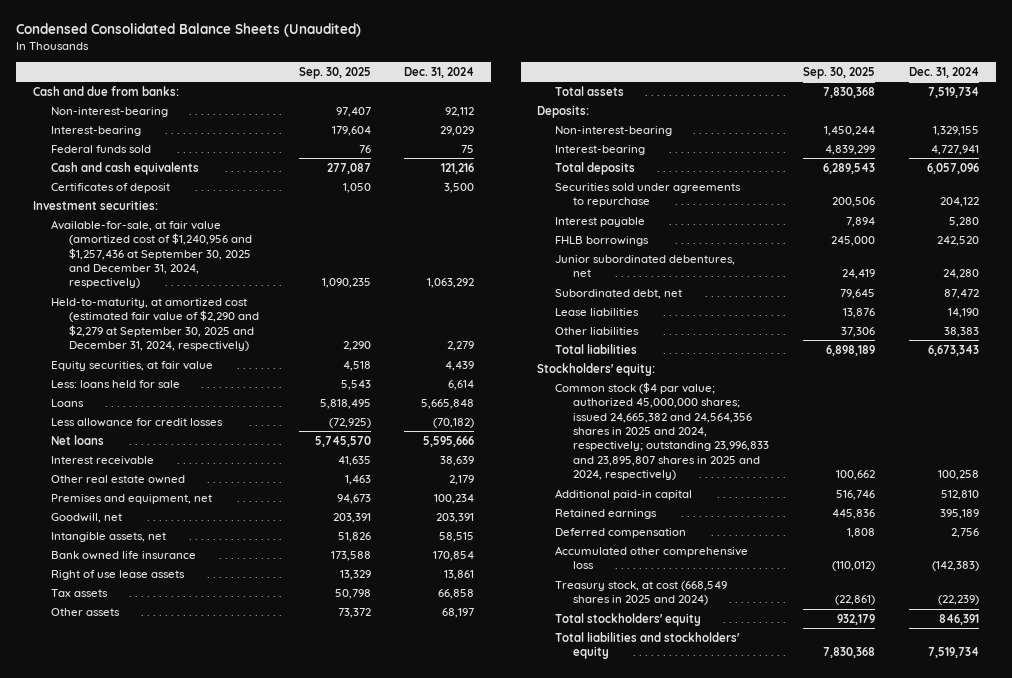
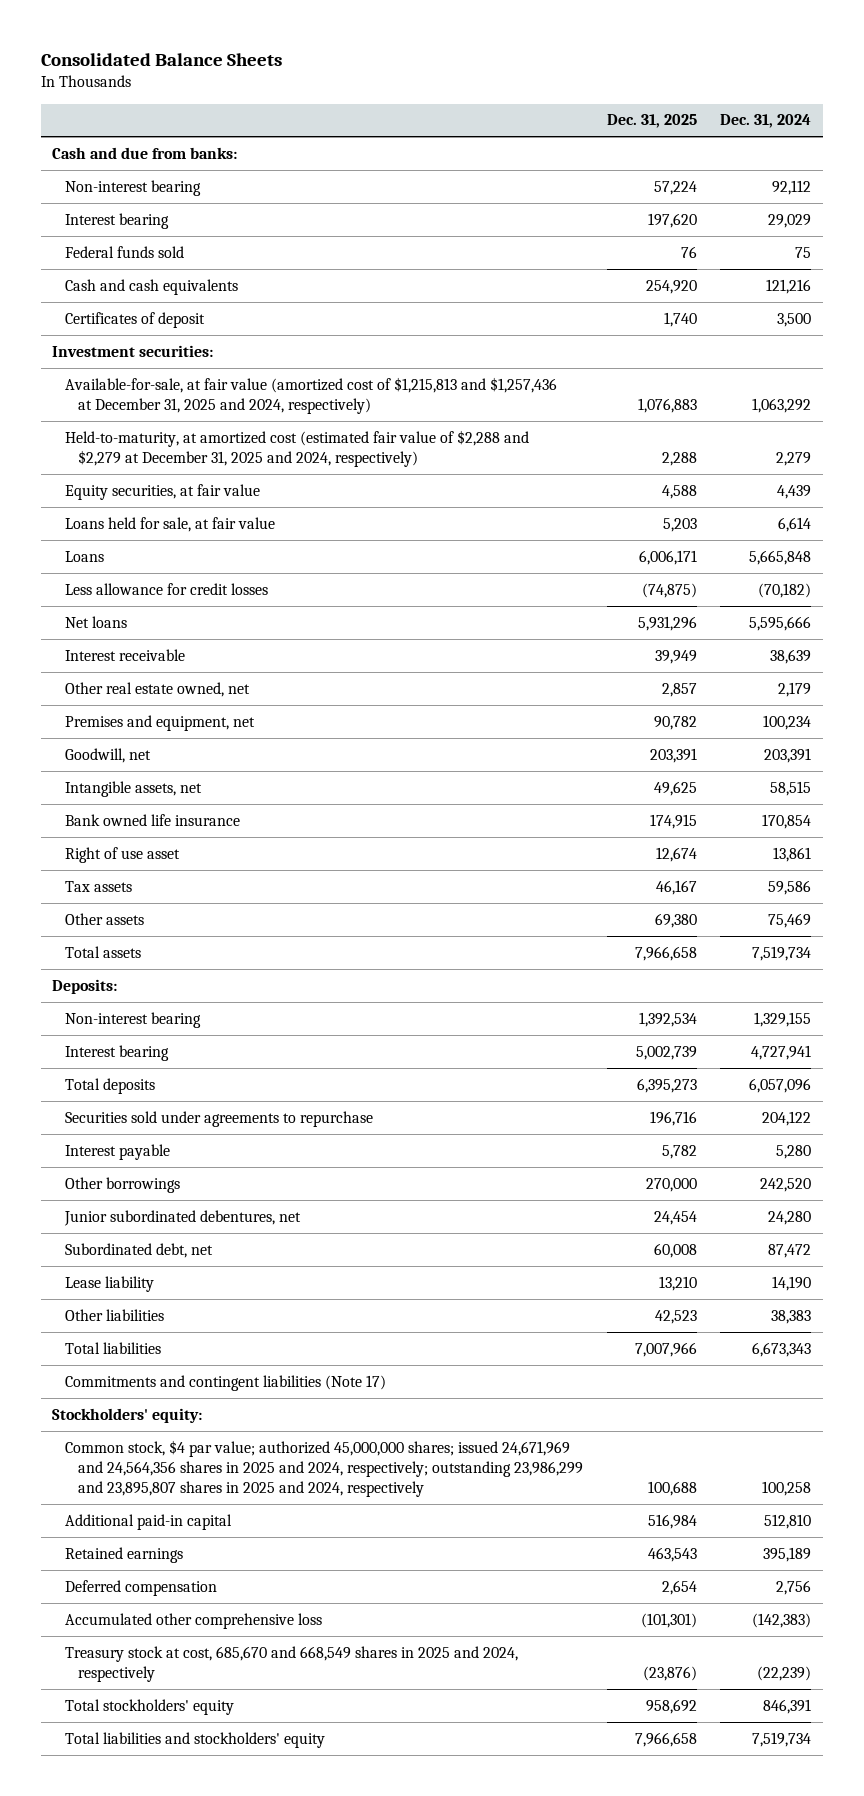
- Condensed Consolidated Balance Sheets (Unaudited)
+ Consolidated Balance Sheets
- | Sep. 30, 2025 | Dec. 31, 2024
+ | Dec. 31, 2025 | Dec. 31, 2024
- Non-interest-bearing | 97,407 | 92,112
- Interest-bearing | 179,604 | 29,029
+ Non-interest bearing | 57,224 | 92,112
+ Interest bearing | 197,620 | 29,029
- Available-for-sale, at fair value (amortized cost of $1,240,956 and $1,257,436 at September 30, 2025 and December 31, 2024, respectively) | 1,090,235 | 1,063,292
- Held-to-maturity, at amortized cost (estimated fair value of $2,290 and $2,279 at September 30, 2025 and December 31, 2024, respectively) | 2,290 | 2,279
+ Available-for-sale, at fair value (amortized cost of $1,215,813 and $1,257,436 at December 31, 2025 and 2024, respectively) | 1,076,883 | 1,063,292
+ Held-to-maturity, at amortized cost (estimated fair value of $2,288 and $2,279 at December 31, 2025 and 2024, respectively) | 2,288 | 2,279
- Less: loans held for sale | 5,543 | 6,614
+ Loans held for sale, at fair value | 5,203 | 6,614
- Other real estate owned | 1,463 | 2,179
+ Other real estate owned, net | 2,857 | 2,179
- Right of use lease assets | 13,329 | 13,861
- Tax assets | 50,798 | 66,858
- Other assets | 73,372 | 68,197
+ Right of use asset | 12,674 | 13,861
+ Tax assets | 46,167 | 59,586
+ Other assets | 69,380 | 75,469
- Non-interest-bearing | 1,450,244 | 1,329,155
- Interest-bearing | 4,839,299 | 4,727,941
+ Non-interest bearing | 1,392,534 | 1,329,155
+ Interest bearing | 5,002,739 | 4,727,941
- FHLB borrowings | 245,000 | 242,520
+ Other borrowings | 270,000 | 242,520
- Lease liabilities | 13,876 | 14,190
+ Lease liability | 13,210 | 14,190
+ Commitments and contingent liabilities (Note 17)
- Common stock ($4 par value; authorized 45,000,000 shares; issued 24,665,382 and 24,564,356 shares in 2025 and 2024, respectively; outstanding 23,996,833 and 23,895,807 shares in 2025 and 2024, respectively) | 100,662 | 100,258
+ Common stock, $4 par value; authorized 45,000,000 shares; issued 24,671,969 and 24,564,356 shares in 2025 and 2024, respectively; outstanding 23,986,299 and 23,895,807 shares in 2025 and 2024, respectively | 100,688 | 100,258
- Treasury stock, at cost (668,549 shares in 2025 and 2024) | (22,861) | (22,239)
+ Treasury stock at cost, 685,670 and 668,549 shares in 2025 and 2024, respectively | (23,876) | (22,239)

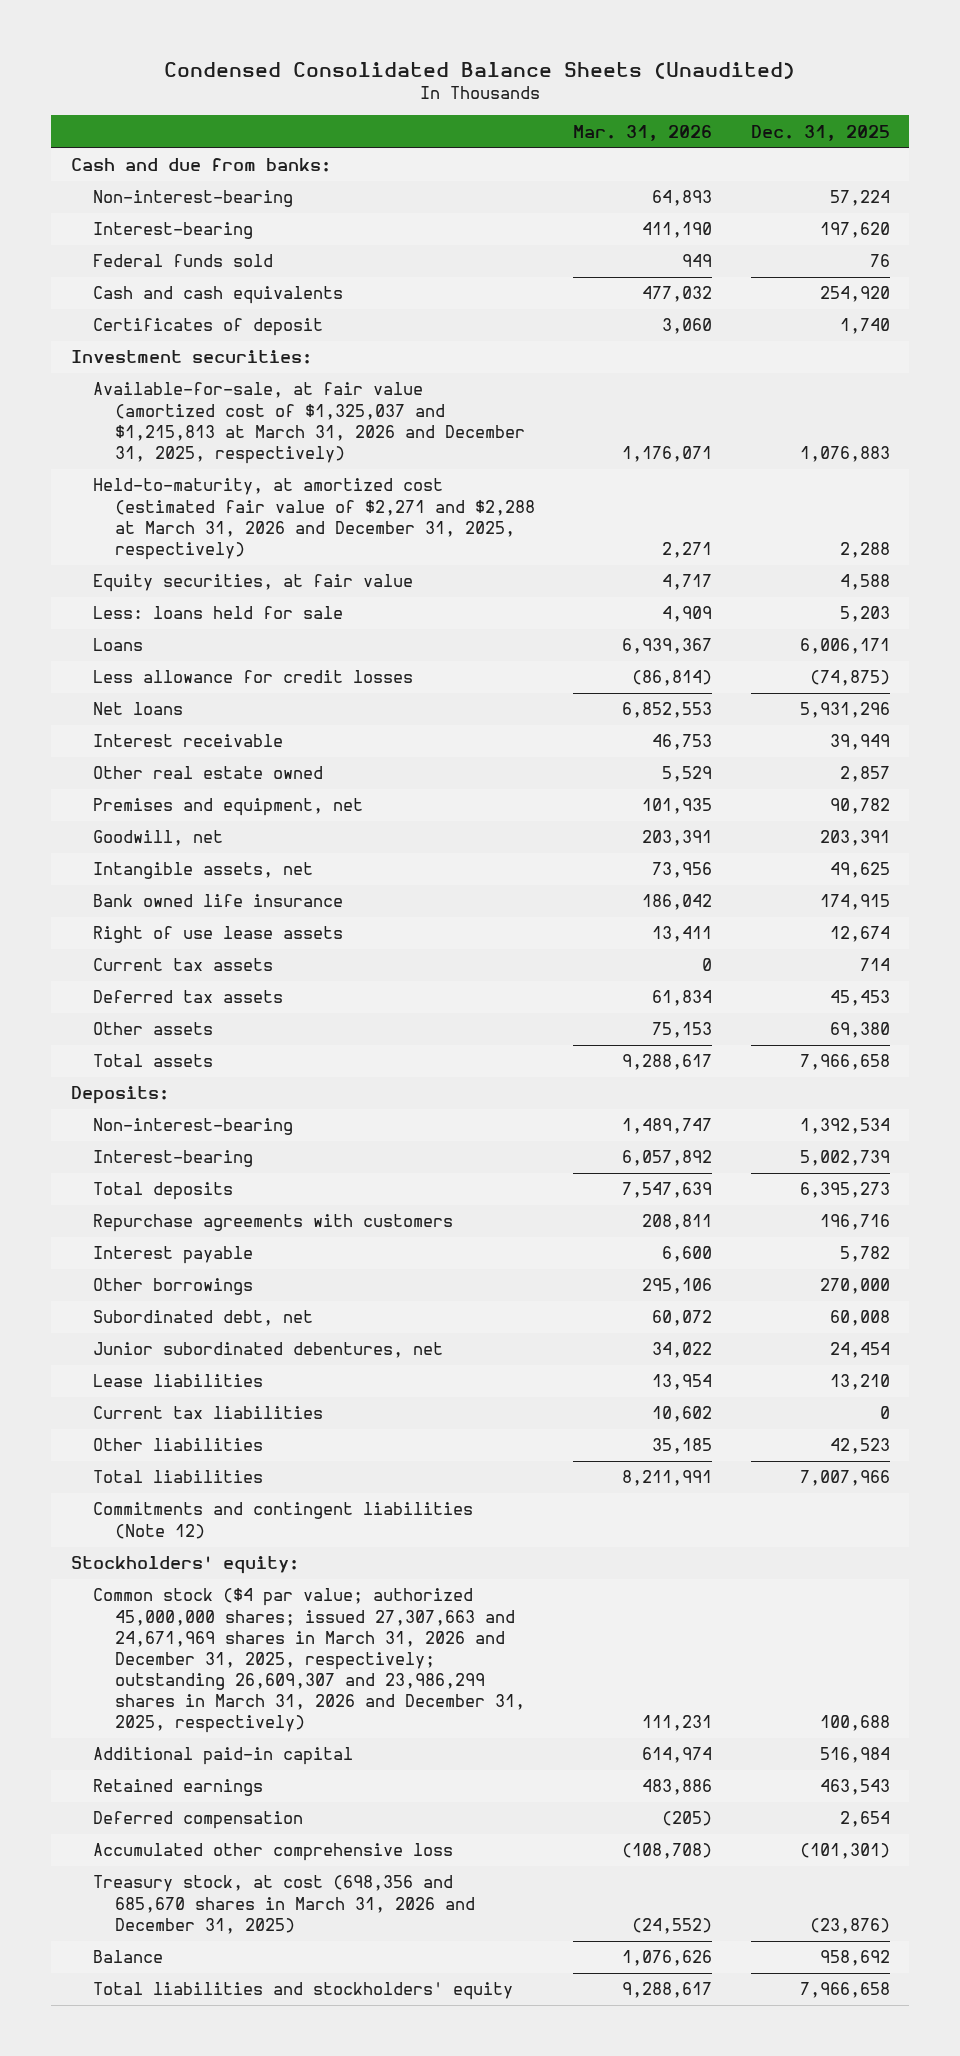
- Consolidated Balance Sheets
+ Condensed Consolidated Balance Sheets (Unaudited)
- | Dec. 31, 2025 | Dec. 31, 2024
+ | Mar. 31, 2026 | Dec. 31, 2025
- Non-interest bearing | 57,224 | 92,112
- Interest bearing | 197,620 | 29,029
+ Non-interest-bearing | 64,893 | 57,224
+ Interest-bearing | 411,190 | 197,620
- Available-for-sale, at fair value (amortized cost of $1,215,813 and $1,257,436 at December 31, 2025 and 2024, respectively) | 1,076,883 | 1,063,292
- Held-to-maturity, at amortized cost (estimated fair value of $2,288 and $2,279 at December 31, 2025 and 2024, respectively) | 2,288 | 2,279
+ Available-for-sale, at fair value (amortized cost of $1,325,037 and $1,215,813 at March 31, 2026 and December 31, 2025, respectively) | 1,176,071 | 1,076,883
+ Held-to-maturity, at amortized cost (estimated fair value of $2,271 and $2,288 at March 31, 2026 and December 31, 2025, respectively) | 2,271 | 2,288
- Loans held for sale, at fair value | 5,203 | 6,614
+ Less: loans held for sale | 4,909 | 5,203
- Other real estate owned, net | 2,857 | 2,179
+ Other real estate owned | 5,529 | 2,857
- Right of use asset | 12,674 | 13,861
- Tax assets | 46,167 | 59,586
+ Right of use lease assets | 13,411 | 12,674
+ Current tax assets | 0 | 714
+ Deferred tax assets | 61,834 | 45,453
- Non-interest bearing | 1,392,534 | 1,329,155
- Interest bearing | 5,002,739 | 4,727,941
+ Non-interest-bearing | 1,489,747 | 1,392,534
+ Interest-bearing | 6,057,892 | 5,002,739
- Securities sold under agreements to repurchase | 196,716 | 204,122
+ Repurchase agreements with customers | 208,811 | 196,716
- Lease liability | 13,210 | 14,190
moved down: Junior subordinated debentures, net | 34,022 | 24,454
+ Lease liabilities | 13,954 | 13,210
+ Current tax liabilities | 10,602 | 0
- Commitments and contingent liabilities (Note 17)
+ Commitments and contingent liabilities (Note 12)
- Common stock, $4 par value; authorized 45,000,000 shares; issued 24,671,969 and 24,564,356 shares in 2025 and 2024, respectively; outstanding 23,986,299 and 23,895,807 shares in 2025 and 2024, respectively | 100,688 | 100,258
+ Common stock ($4 par value; authorized 45,000,000 shares; issued 27,307,663 and 24,671,969 shares in March 31, 2026 and December 31, 2025, respectively; outstanding 26,609,307 and 23,986,299 shares in March 31, 2026 and December 31, 2025, respectively) | 111,231 | 100,688
- Treasury stock at cost, 685,670 and 668,549 shares in 2025 and 2024, respectively | (23,876) | (22,239)
- Total stockholders' equity | 958,692 | 846,391
+ Treasury stock, at cost (698,356 and 685,670 shares in March 31, 2026 and December 31, 2025) | (24,552) | (23,876)
+ Balance | 1,076,626 | 958,692

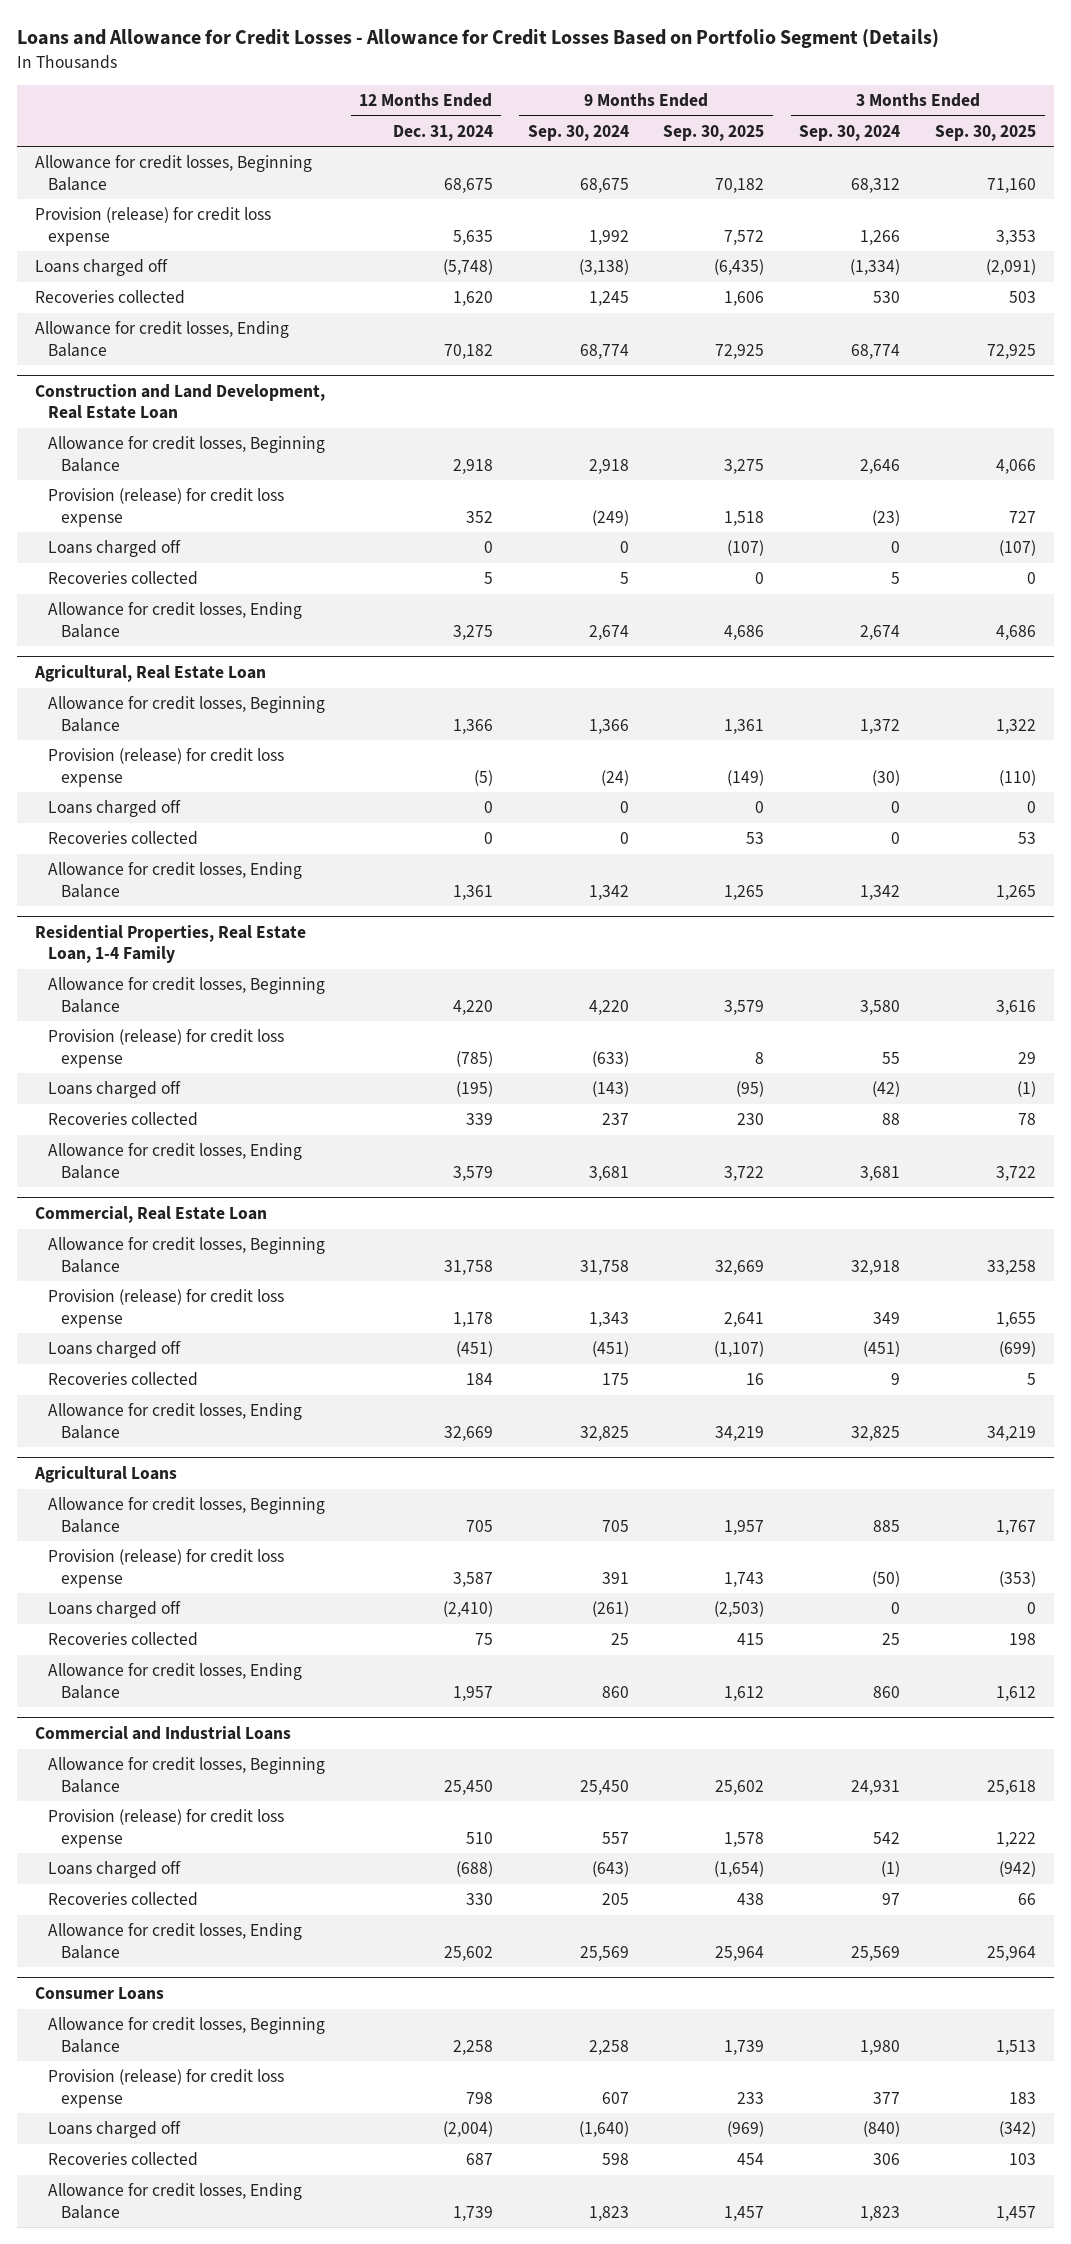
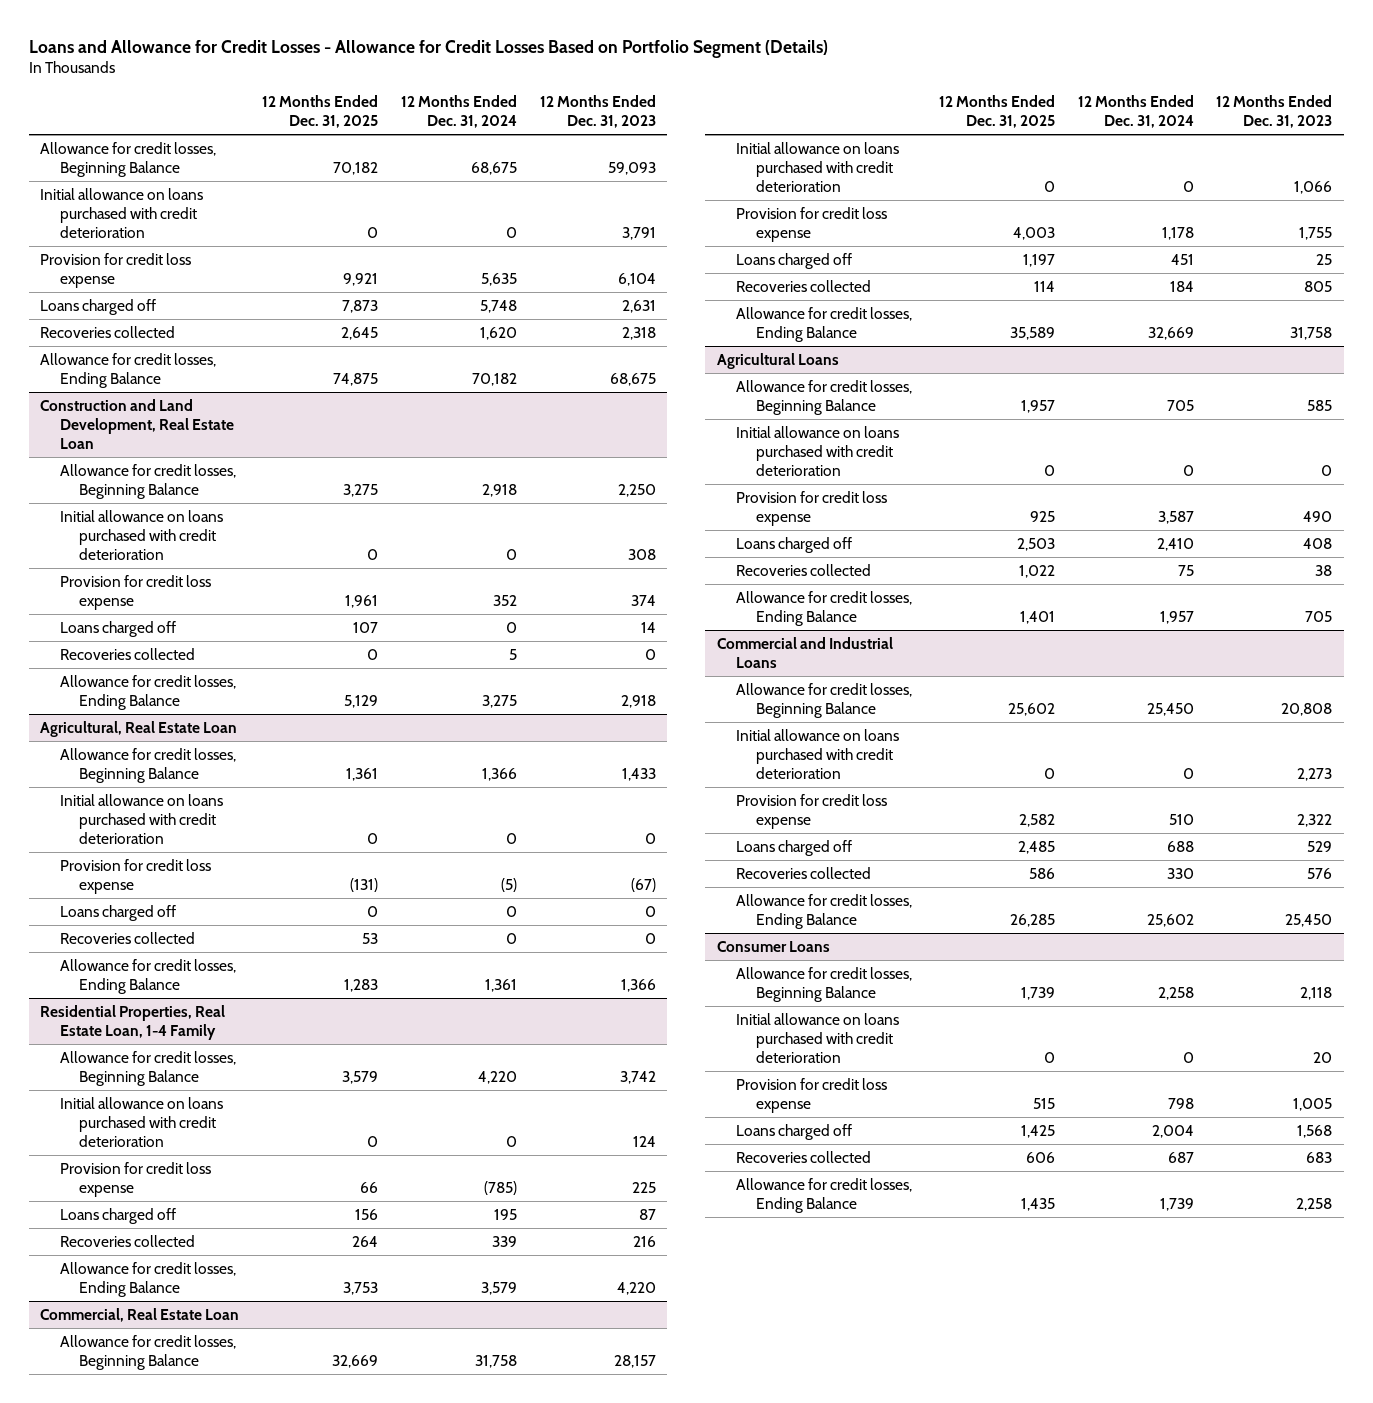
- | 12 Months Ended Dec. 31, 2024 | 9 Months Ended Sep. 30, 2024 | 9 Months Ended Sep. 30, 2025 | 3 Months Ended Sep. 30, 2024 | 3 Months Ended Sep. 30, 2025
+ | 12 Months Ended Dec. 31, 2025 | 12 Months Ended Dec. 31, 2024 | 12 Months Ended Dec. 31, 2023
- Provision (release) for credit loss expense | 5,635 | 1,992 | 7,572 | 1,266 | 3,353
- Loans charged off | (5,748) | (3,138) | (6,435) | (1,334) | (2,091)
+ Initial allowance on loans purchased with credit deterioration | 0 | 0 | 3,791
+ Provision for credit loss expense | 9,921 | 5,635 | 6,104
+ Loans charged off | 7,873 | 5,748 | 2,631
@ Construction and Land Development, Real Estate Loan
- Provision (release) for credit loss expense | 352 | (249) | 1,518 | (23) | 727
+ Initial allowance on loans purchased with credit deterioration | 0 | 0 | 308
+ Provision for credit loss expense | 1,961 | 352 | 374
@ Agricultural, Real Estate Loan
- Provision (release) for credit loss expense | (5) | (24) | (149) | (30) | (110)
+ Initial allowance on loans purchased with credit deterioration | 0 | 0 | 0
+ Provision for credit loss expense | (131) | (5) | (67)
@ Residential Properties, Real Estate Loan, 1-4 Family
- Provision (release) for credit loss expense | (785) | (633) | 8 | 55 | 29
- Loans charged off | (195) | (143) | (95) | (42) | (1)
+ Initial allowance on loans purchased with credit deterioration | 0 | 0 | 124
+ Provision for credit loss expense | 66 | (785) | 225
+ Loans charged off | 156 | 195 | 87
@ Commercial, Real Estate Loan
- Provision (release) for credit loss expense | 1,178 | 1,343 | 2,641 | 349 | 1,655
- Loans charged off | (451) | (451) | (1,107) | (451) | (699)
+ Initial allowance on loans purchased with credit deterioration | 0 | 0 | 1,066
+ Provision for credit loss expense | 4,003 | 1,178 | 1,755
+ Loans charged off | 1,197 | 451 | 25
@ Agricultural Loans
- Provision (release) for credit loss expense | 3,587 | 391 | 1,743 | (50) | (353)
- Loans charged off | (2,410) | (261) | (2,503) | 0 | 0
+ Initial allowance on loans purchased with credit deterioration | 0 | 0 | 0
+ Provision for credit loss expense | 925 | 3,587 | 490
+ Loans charged off | 2,503 | 2,410 | 408
@ Commercial and Industrial Loans
- Provision (release) for credit loss expense | 510 | 557 | 1,578 | 542 | 1,222
- Loans charged off | (688) | (643) | (1,654) | (1) | (942)
+ Initial allowance on loans purchased with credit deterioration | 0 | 0 | 2,273
+ Provision for credit loss expense | 2,582 | 510 | 2,322
+ Loans charged off | 2,485 | 688 | 529
@ Consumer Loans
- Provision (release) for credit loss expense | 798 | 607 | 233 | 377 | 183
- Loans charged off | (2,004) | (1,640) | (969) | (840) | (342)
+ Initial allowance on loans purchased with credit deterioration | 0 | 0 | 20
+ Provision for credit loss expense | 515 | 798 | 1,005
+ Loans charged off | 1,425 | 2,004 | 1,568

